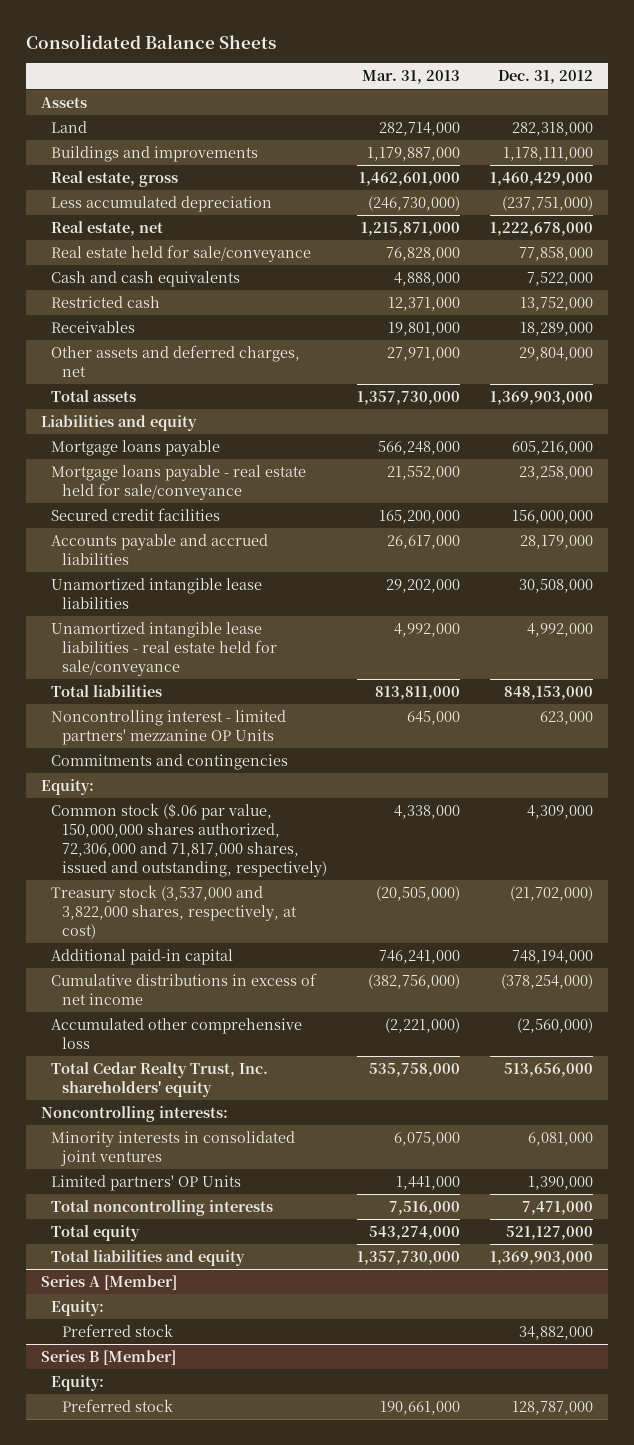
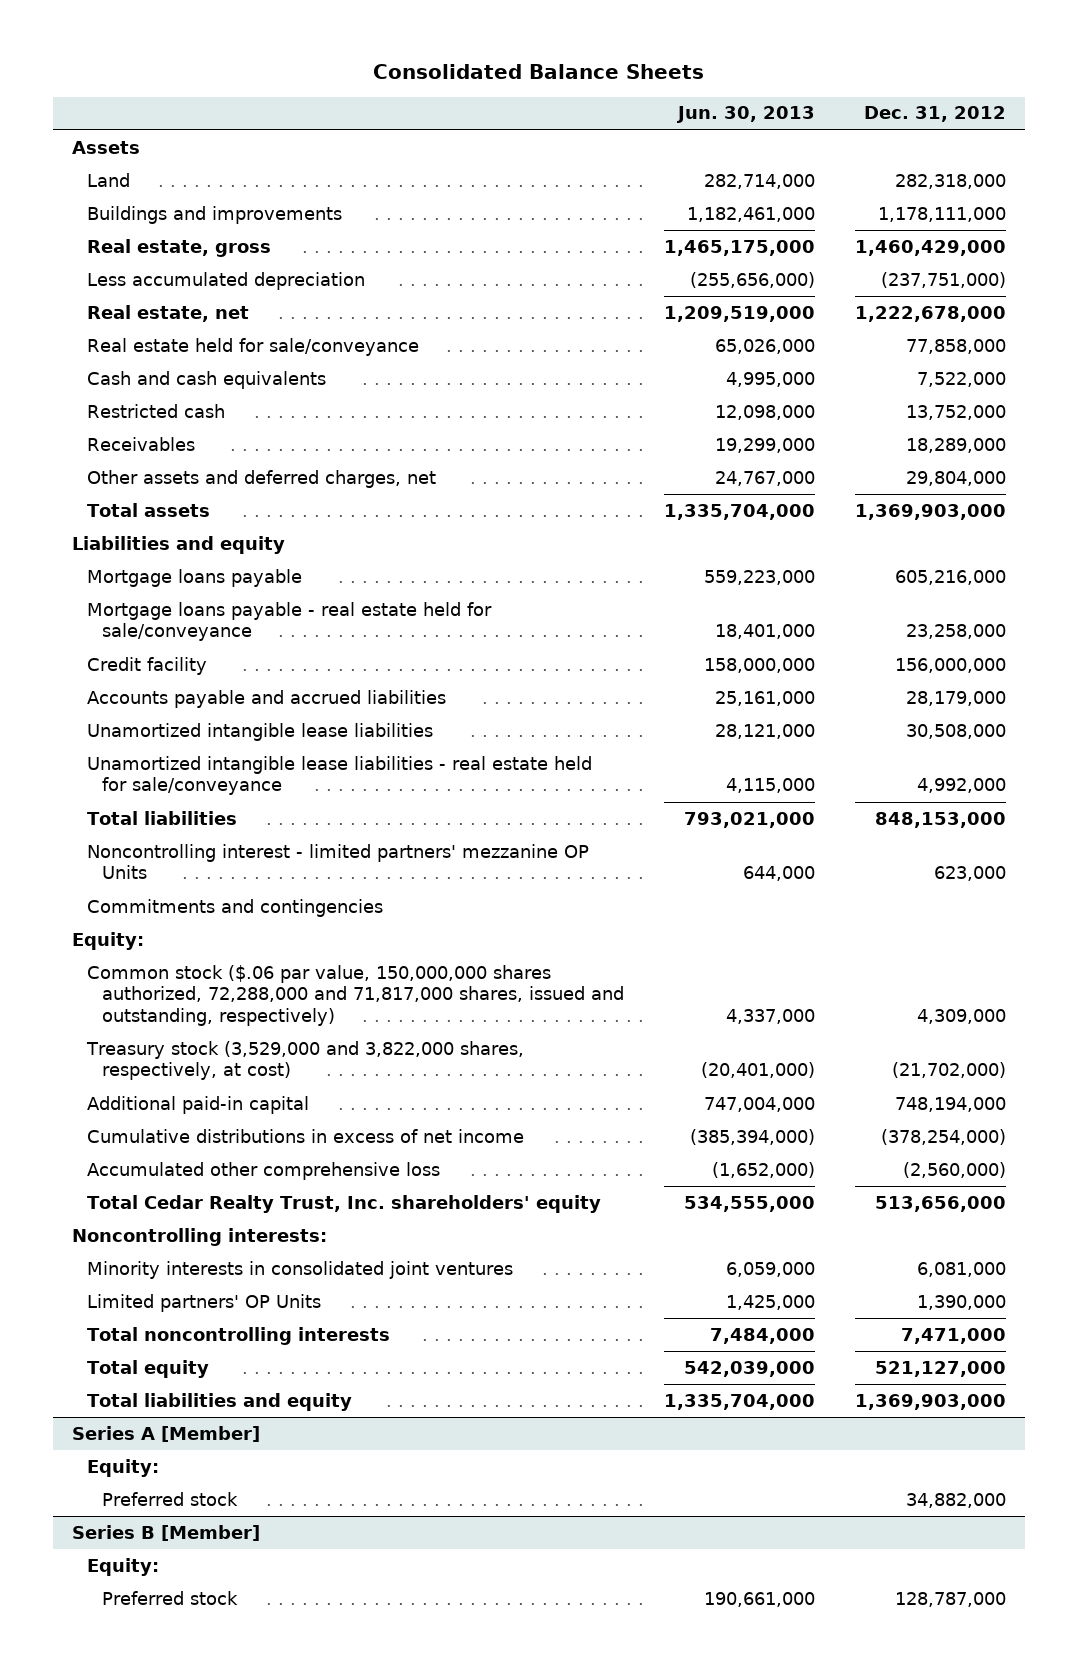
- | Mar. 31, 2013 | Dec. 31, 2012
+ | Jun. 30, 2013 | Dec. 31, 2012
- Secured credit facilities | 165,200,000 | 156,000,000
+ Credit facility | 158,000,000 | 156,000,000
- Common stock ($.06 par value, 150,000,000 shares authorized, 72,306,000 and 71,817,000 shares, issued and outstanding, respectively) | 4,338,000 | 4,309,000
- Treasury stock (3,537,000 and 3,822,000 shares, respectively, at cost) | (20,505,000) | (21,702,000)
+ Common stock ($.06 par value, 150,000,000 shares authorized, 72,288,000 and 71,817,000 shares, issued and outstanding, respectively) | 4,337,000 | 4,309,000
+ Treasury stock (3,529,000 and 3,822,000 shares, respectively, at cost) | (20,401,000) | (21,702,000)

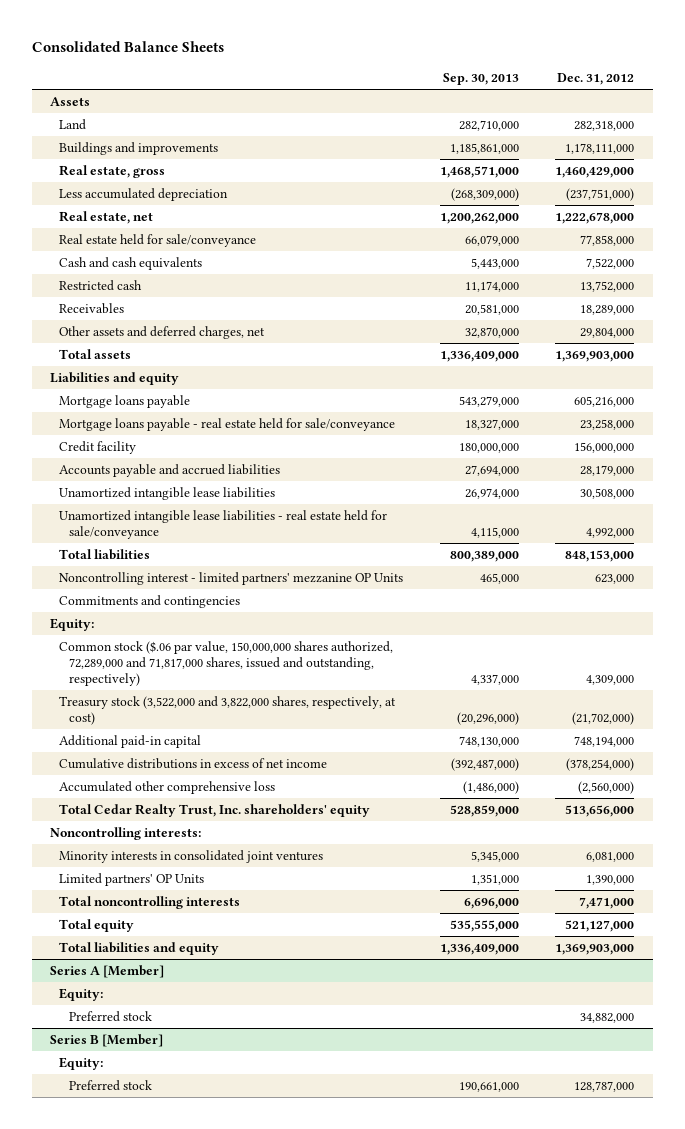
- | Jun. 30, 2013 | Dec. 31, 2012
+ | Sep. 30, 2013 | Dec. 31, 2012
- Common stock ($.06 par value, 150,000,000 shares authorized, 72,288,000 and 71,817,000 shares, issued and outstanding, respectively) | 4,337,000 | 4,309,000
- Treasury stock (3,529,000 and 3,822,000 shares, respectively, at cost) | (20,401,000) | (21,702,000)
+ Common stock ($.06 par value, 150,000,000 shares authorized, 72,289,000 and 71,817,000 shares, issued and outstanding, respectively) | 4,337,000 | 4,309,000
+ Treasury stock (3,522,000 and 3,822,000 shares, respectively, at cost) | (20,296,000) | (21,702,000)

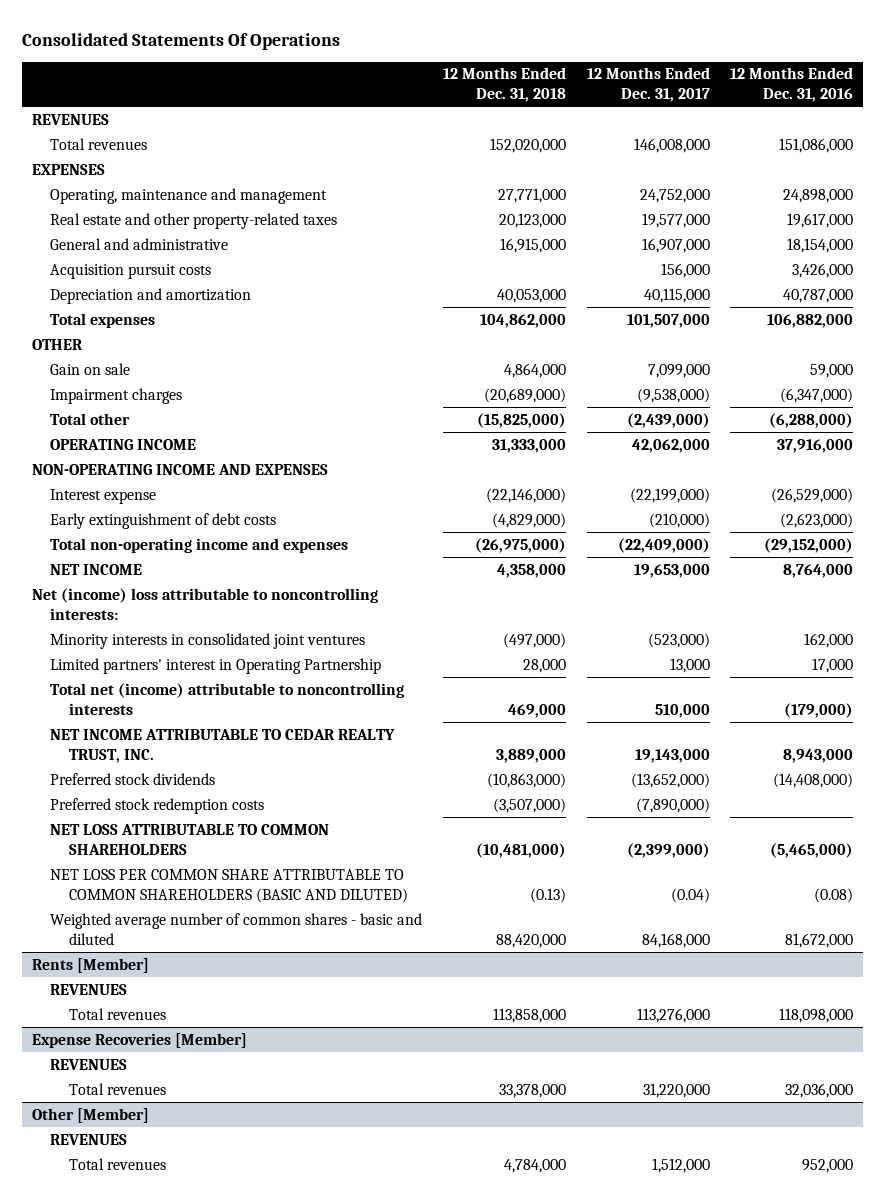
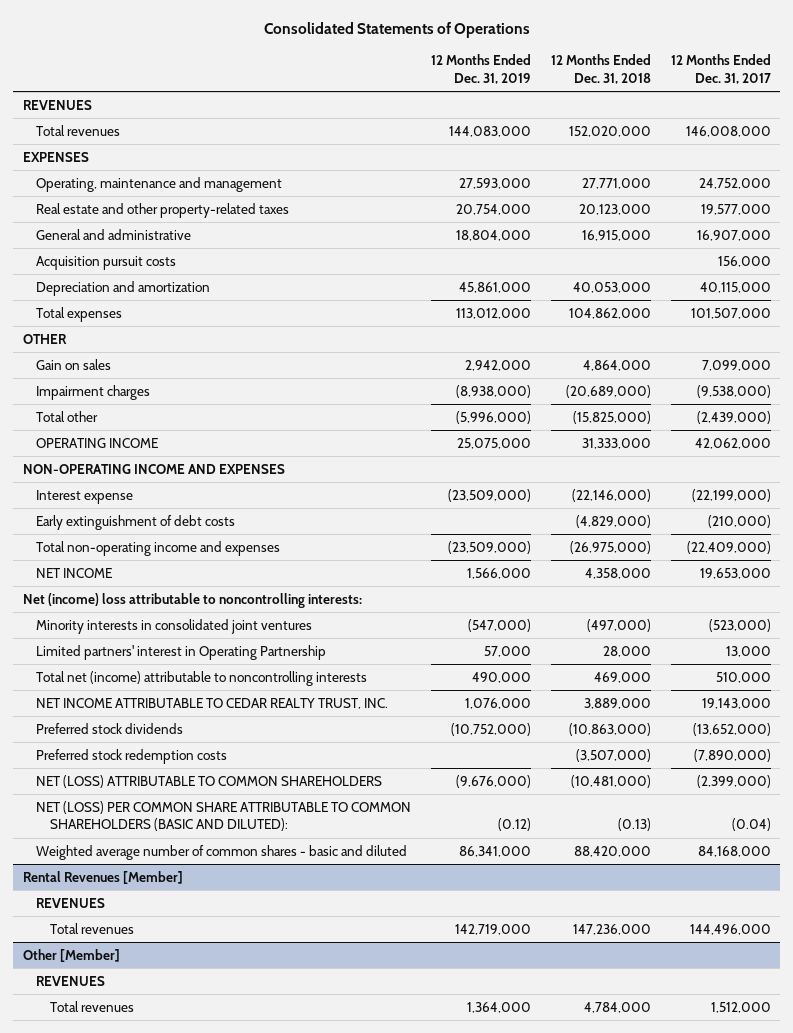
- Consolidated Statements Of Operations
+ Consolidated Statements of Operations
- | 12 Months Ended Dec. 31, 2018 | 12 Months Ended Dec. 31, 2017 | 12 Months Ended Dec. 31, 2016
+ | 12 Months Ended Dec. 31, 2019 | 12 Months Ended Dec. 31, 2018 | 12 Months Ended Dec. 31, 2017
- Gain on sale | 4,864,000 | 7,099,000 | 59,000
+ Gain on sales | 2,942,000 | 4,864,000 | 7,099,000
- NET LOSS ATTRIBUTABLE TO COMMON SHAREHOLDERS | (10,481,000) | (2,399,000) | (5,465,000)
- NET LOSS PER COMMON SHARE ATTRIBUTABLE TO COMMON SHAREHOLDERS (BASIC AND DILUTED) | (0.13) | (0.04) | (0.08)
+ NET (LOSS) ATTRIBUTABLE TO COMMON SHAREHOLDERS | (9,676,000) | (10,481,000) | (2,399,000)
+ NET (LOSS) PER COMMON SHARE ATTRIBUTABLE TO COMMON SHAREHOLDERS (BASIC AND DILUTED): | (0.12) | (0.13) | (0.04)
- Rents [Member]
- REVENUES
- Total revenues | 113,858,000 | 113,276,000 | 118,098,000
- Expense Recoveries [Member]
+ Rental Revenues [Member]
- Total revenues | 33,378,000 | 31,220,000 | 32,036,000
+ Total revenues | 142,719,000 | 147,236,000 | 144,496,000

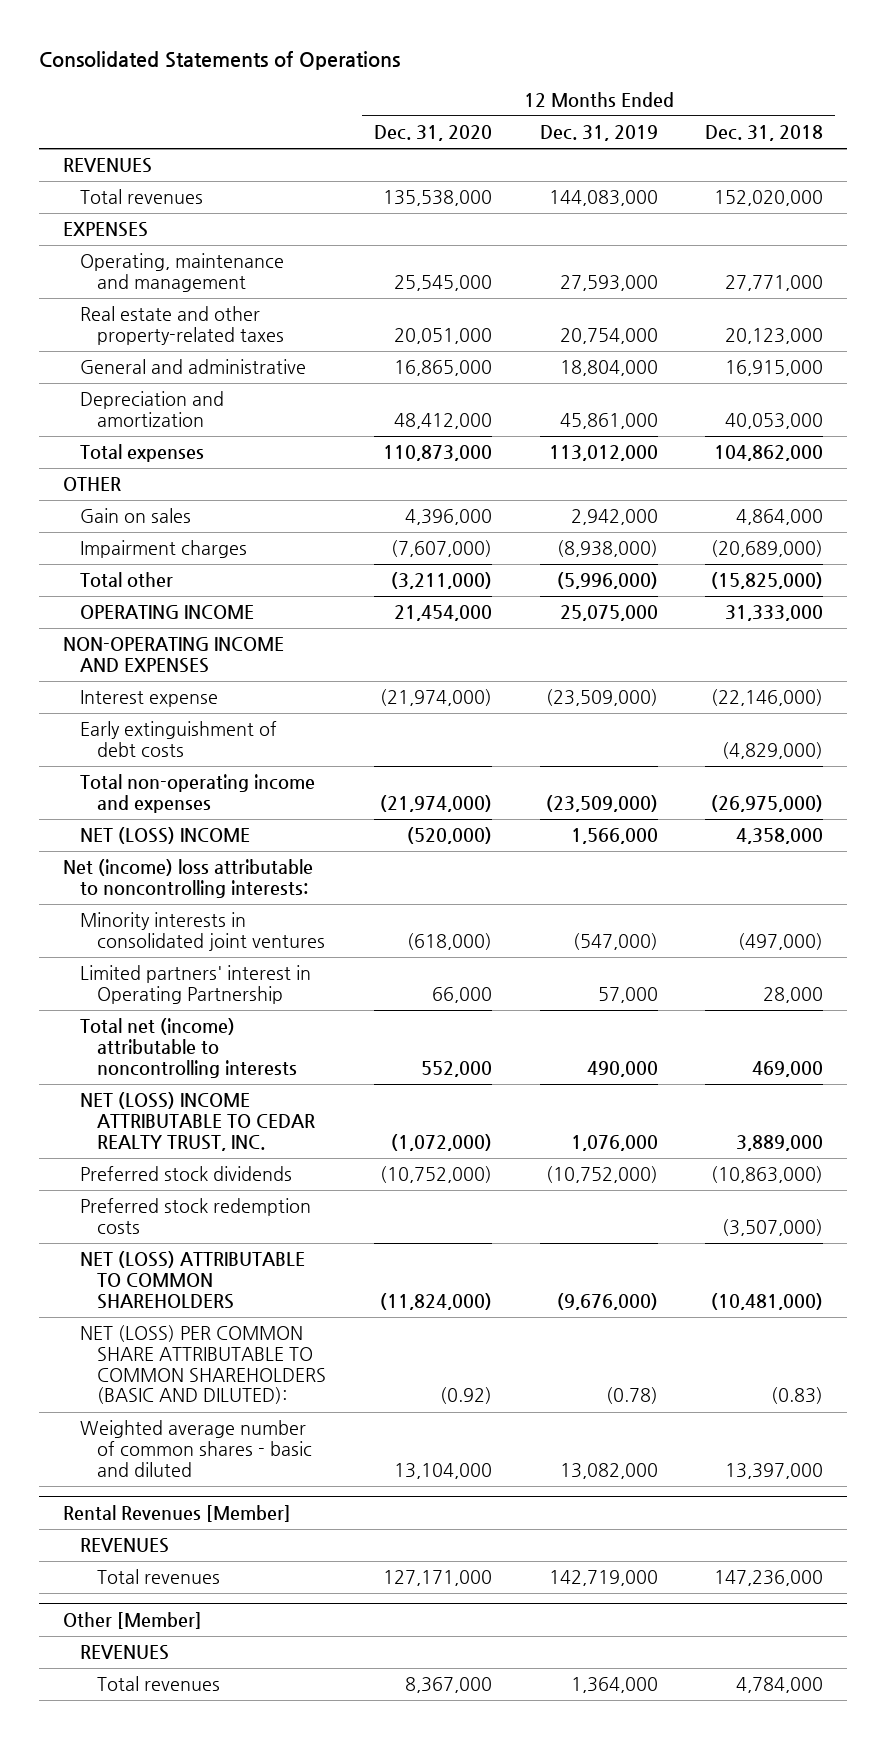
- | 12 Months Ended Dec. 31, 2019 | 12 Months Ended Dec. 31, 2018 | 12 Months Ended Dec. 31, 2017
+ | 12 Months Ended Dec. 31, 2020 | 12 Months Ended Dec. 31, 2019 | 12 Months Ended Dec. 31, 2018
- Acquisition pursuit costs | | | 156,000
- NET INCOME | 1,566,000 | 4,358,000 | 19,653,000
+ NET (LOSS) INCOME | (520,000) | 1,566,000 | 4,358,000
- NET INCOME ATTRIBUTABLE TO CEDAR REALTY TRUST, INC. | 1,076,000 | 3,889,000 | 19,143,000
+ NET (LOSS) INCOME ATTRIBUTABLE TO CEDAR REALTY TRUST, INC. | (1,072,000) | 1,076,000 | 3,889,000
- NET (LOSS) PER COMMON SHARE ATTRIBUTABLE TO COMMON SHAREHOLDERS (BASIC AND DILUTED): | (0.12) | (0.13) | (0.04)
- Weighted average number of common shares - basic and diluted | 86,341,000 | 88,420,000 | 84,168,000
+ NET (LOSS) PER COMMON SHARE ATTRIBUTABLE TO COMMON SHAREHOLDERS (BASIC AND DILUTED): | (0.92) | (0.78) | (0.83)
+ Weighted average number of common shares - basic and diluted | 13,104,000 | 13,082,000 | 13,397,000

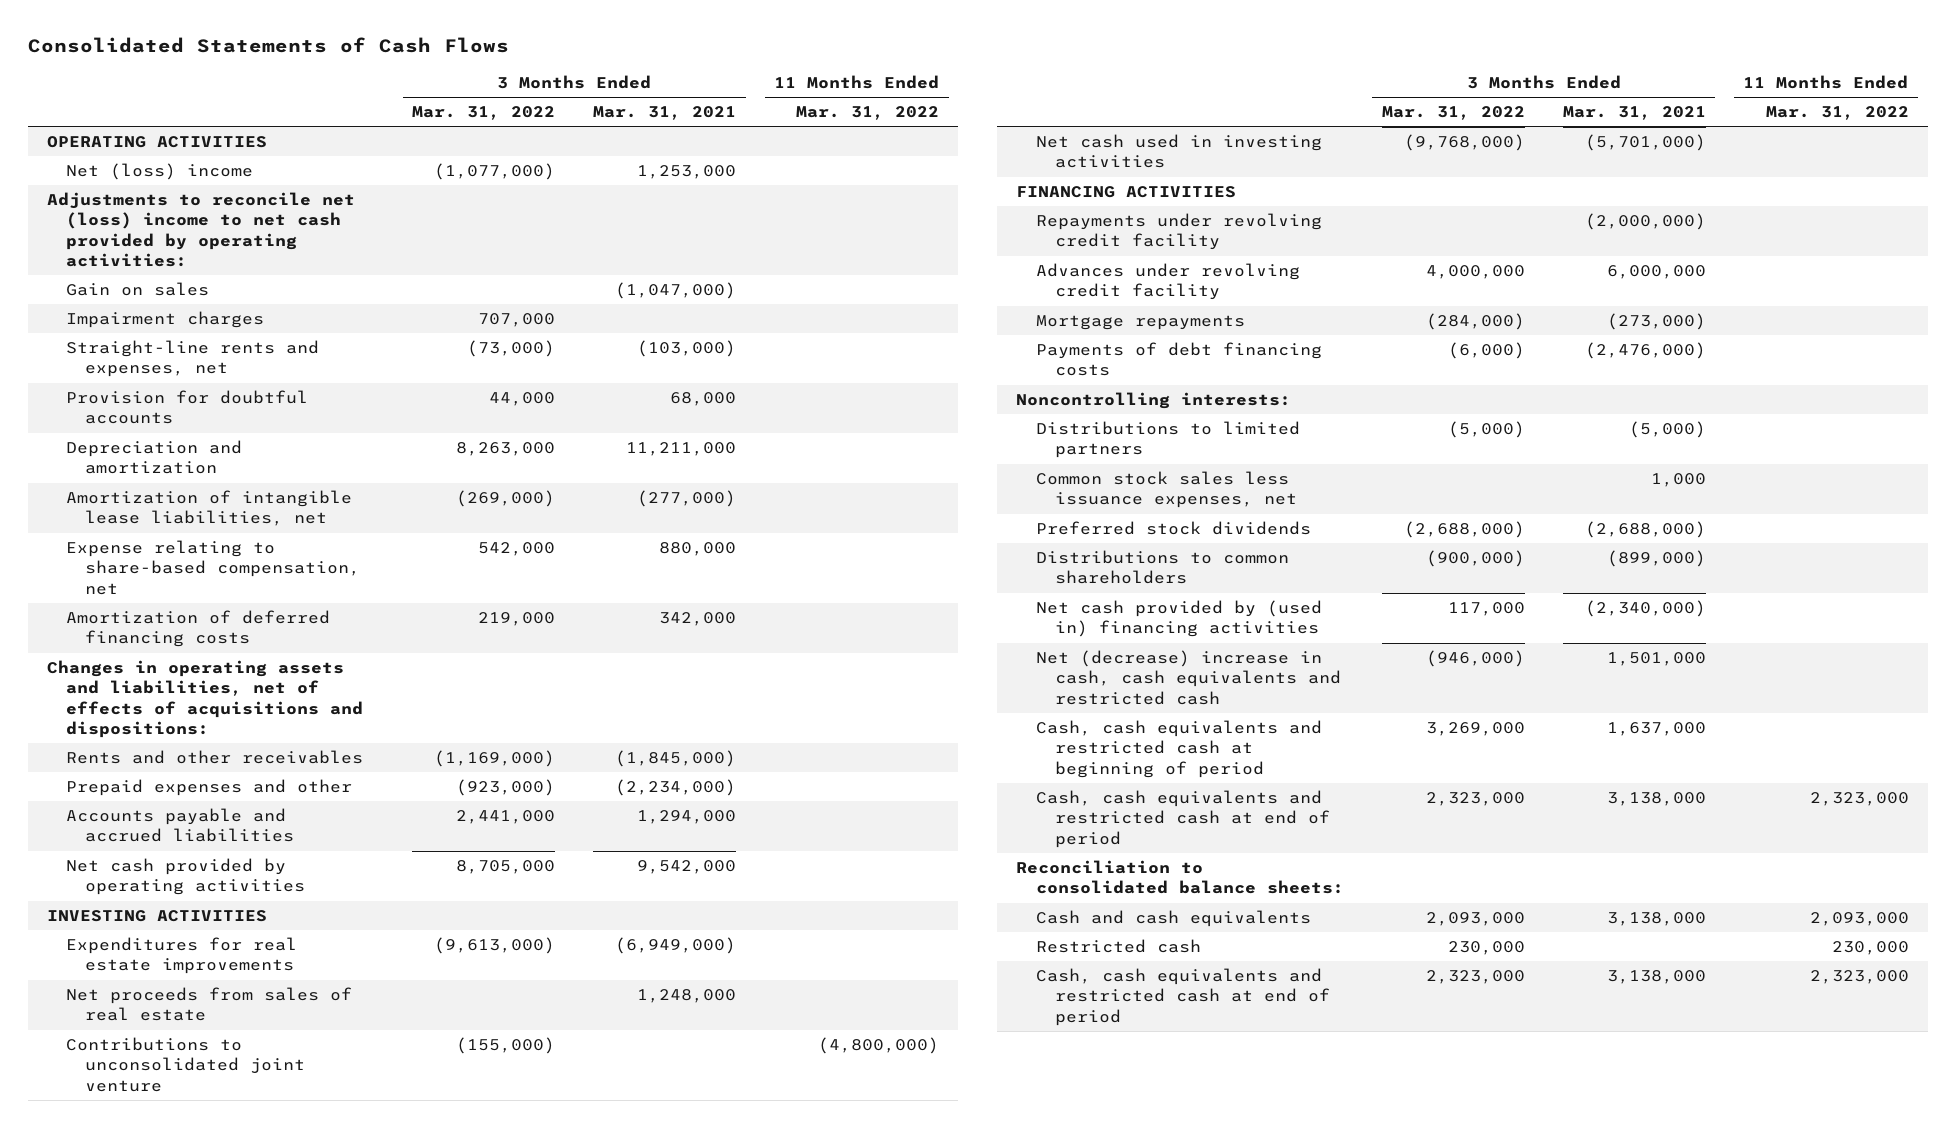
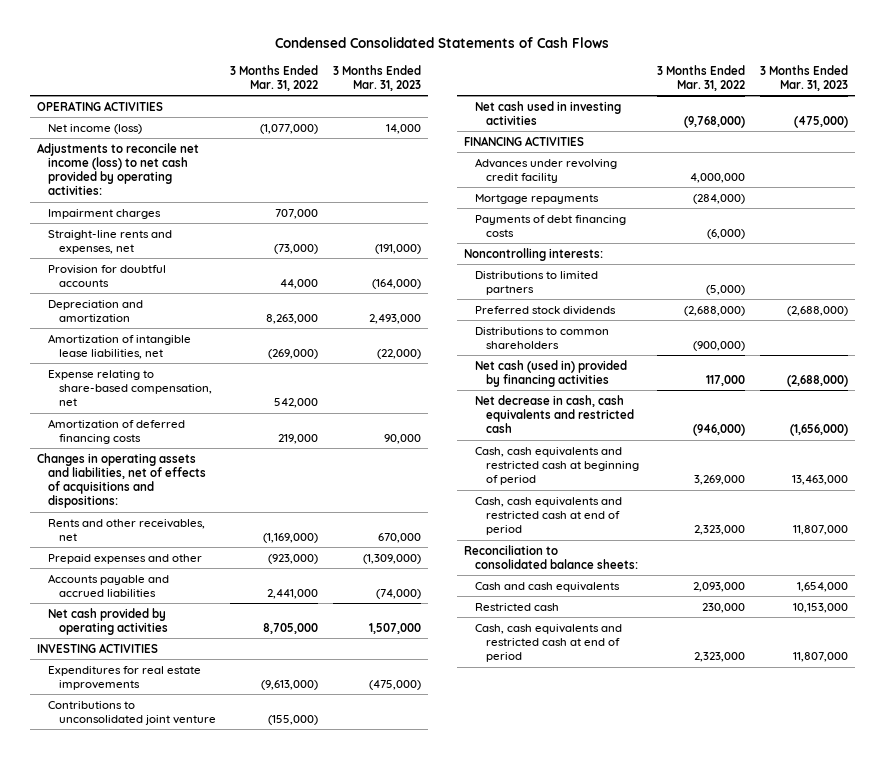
- Consolidated Statements of Cash Flows
+ Condensed Consolidated Statements of Cash Flows
- | 3 Months Ended Mar. 31, 2022 | 3 Months Ended Mar. 31, 2021 | 11 Months Ended Mar. 31, 2022
+ | 3 Months Ended Mar. 31, 2022 | 3 Months Ended Mar. 31, 2023
- Net (loss) income | (1,077,000) | 1,253,000 |
- Adjustments to reconcile net (loss) income to net cash provided by operating activities:
- Gain on sales | | (1,047,000) |
+ Net income (loss) | (1,077,000) | 14,000
+ Adjustments to reconcile net income (loss) to net cash provided by operating activities:
- Rents and other receivables | (1,169,000) | (1,845,000) |
+ Rents and other receivables, net | (1,169,000) | 670,000
- Net proceeds from sales of real estate | | 1,248,000 |
- Repayments under revolving credit facility | | (2,000,000) |
- Common stock sales less issuance expenses, net | | 1,000 |
- Net cash provided by (used in) financing activities | 117,000 | (2,340,000) |
- Net (decrease) increase in cash, cash equivalents and restricted cash | (946,000) | 1,501,000 |
+ Net cash (used in) provided by financing activities | 117,000 | (2,688,000)
+ Net decrease in cash, cash equivalents and restricted cash | (946,000) | (1,656,000)

